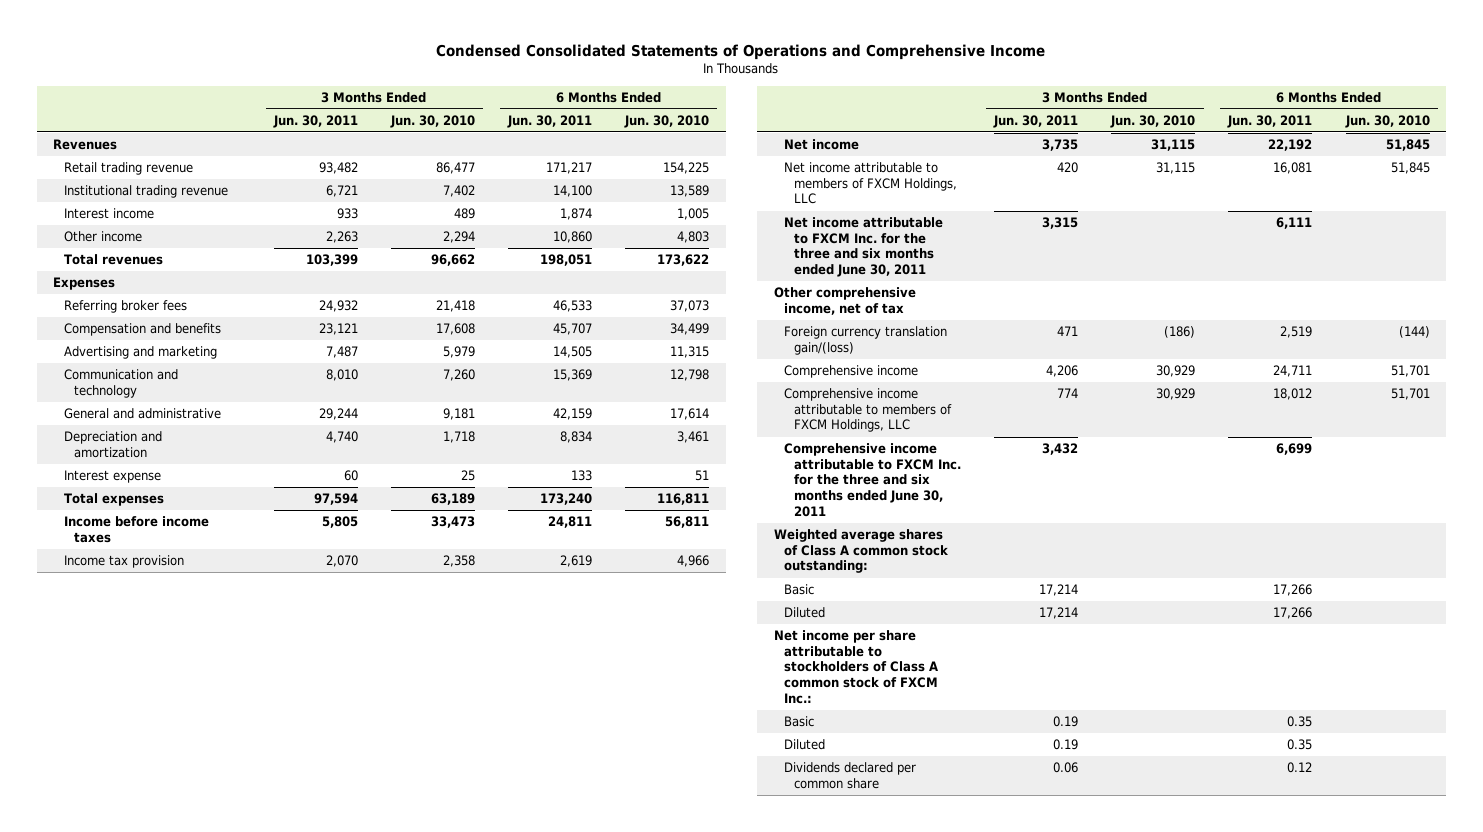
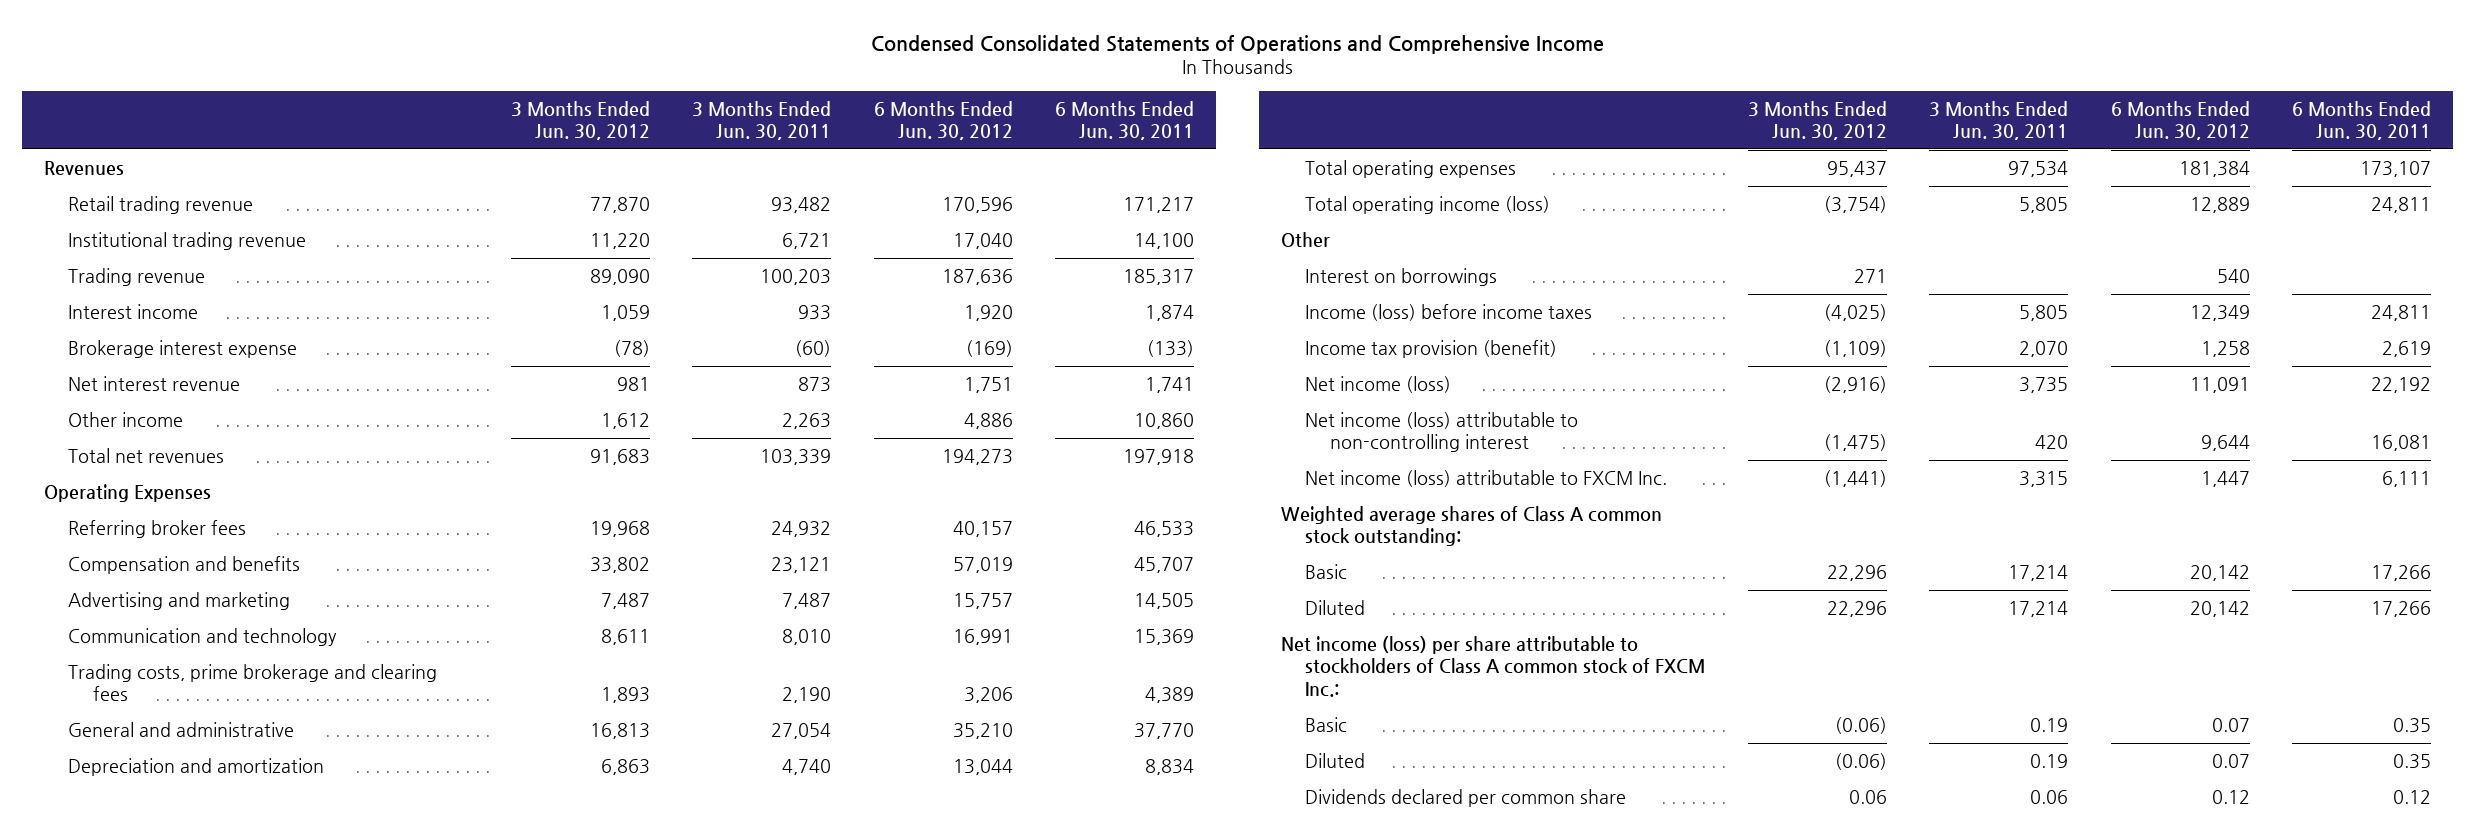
- | 3 Months Ended Jun. 30, 2011 | 3 Months Ended Jun. 30, 2010 | 6 Months Ended Jun. 30, 2011 | 6 Months Ended Jun. 30, 2010
+ | 3 Months Ended Jun. 30, 2012 | 3 Months Ended Jun. 30, 2011 | 6 Months Ended Jun. 30, 2012 | 6 Months Ended Jun. 30, 2011
+ Trading revenue | 89,090 | 100,203 | 187,636 | 185,317
+ Brokerage interest expense | (78) | (60) | (169) | (133)
+ Net interest revenue | 981 | 873 | 1,751 | 1,741
- Total revenues | 103,399 | 96,662 | 198,051 | 173,622
- Expenses
+ Total net revenues | 91,683 | 103,339 | 194,273 | 197,918
+ Operating Expenses
- General and administrative | 29,244 | 9,181 | 42,159 | 17,614
+ Trading costs, prime brokerage and clearing fees | 1,893 | 2,190 | 3,206 | 4,389
+ General and administrative | 16,813 | 27,054 | 35,210 | 37,770
- Interest expense | 60 | 25 | 133 | 51
- Total expenses | 97,594 | 63,189 | 173,240 | 116,811
- Income before income taxes | 5,805 | 33,473 | 24,811 | 56,811
- Income tax provision | 2,070 | 2,358 | 2,619 | 4,966
- Net income | 3,735 | 31,115 | 22,192 | 51,845
- Net income attributable to members of FXCM Holdings, LLC | 420 | 31,115 | 16,081 | 51,845
- Net income attributable to FXCM Inc. for the three and six months ended June 30, 2011 | 3,315 | | 6,111 |
- Other comprehensive income, net of tax
- Foreign currency translation gain/(loss) | 471 | (186) | 2,519 | (144)
- Comprehensive income | 4,206 | 30,929 | 24,711 | 51,701
- Comprehensive income attributable to members of FXCM Holdings, LLC | 774 | 30,929 | 18,012 | 51,701
- Comprehensive income attributable to FXCM Inc. for the three and six months ended June 30, 2011 | 3,432 | | 6,699 |
+ Total operating expenses | 95,437 | 97,534 | 181,384 | 173,107
+ Total operating income (loss) | (3,754) | 5,805 | 12,889 | 24,811
+ Other
+ Interest on borrowings | 271 | | 540 |
+ Income (loss) before income taxes | (4,025) | 5,805 | 12,349 | 24,811
+ Income tax provision (benefit) | (1,109) | 2,070 | 1,258 | 2,619
+ Net income (loss) | (2,916) | 3,735 | 11,091 | 22,192
+ Net income (loss) attributable to non-controlling interest | (1,475) | 420 | 9,644 | 16,081
+ Net income (loss) attributable to FXCM Inc. | (1,441) | 3,315 | 1,447 | 6,111
- Net income per share attributable to stockholders of Class A common stock of FXCM Inc.:
+ Net income (loss) per share attributable to stockholders of Class A common stock of FXCM Inc.:

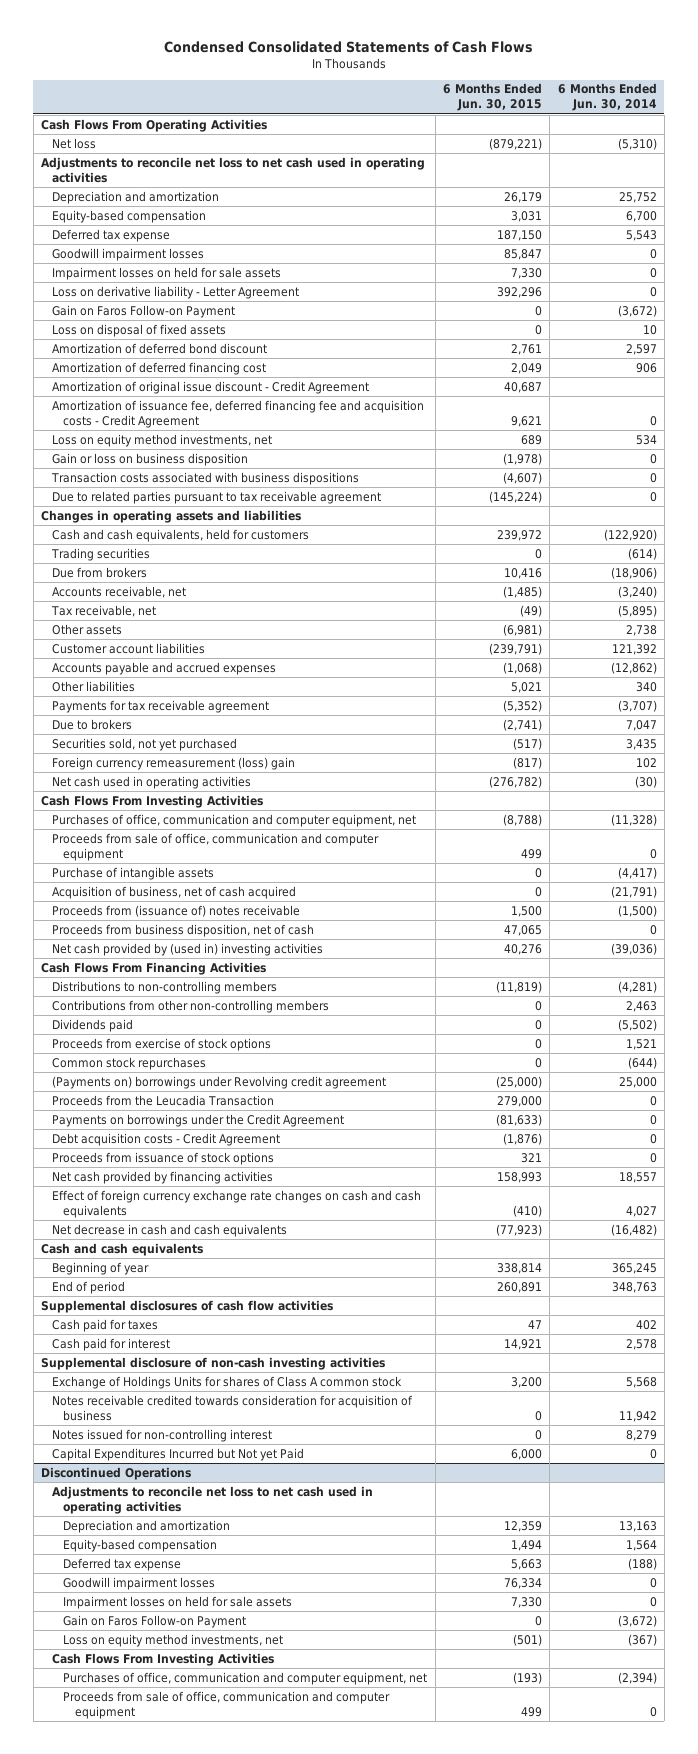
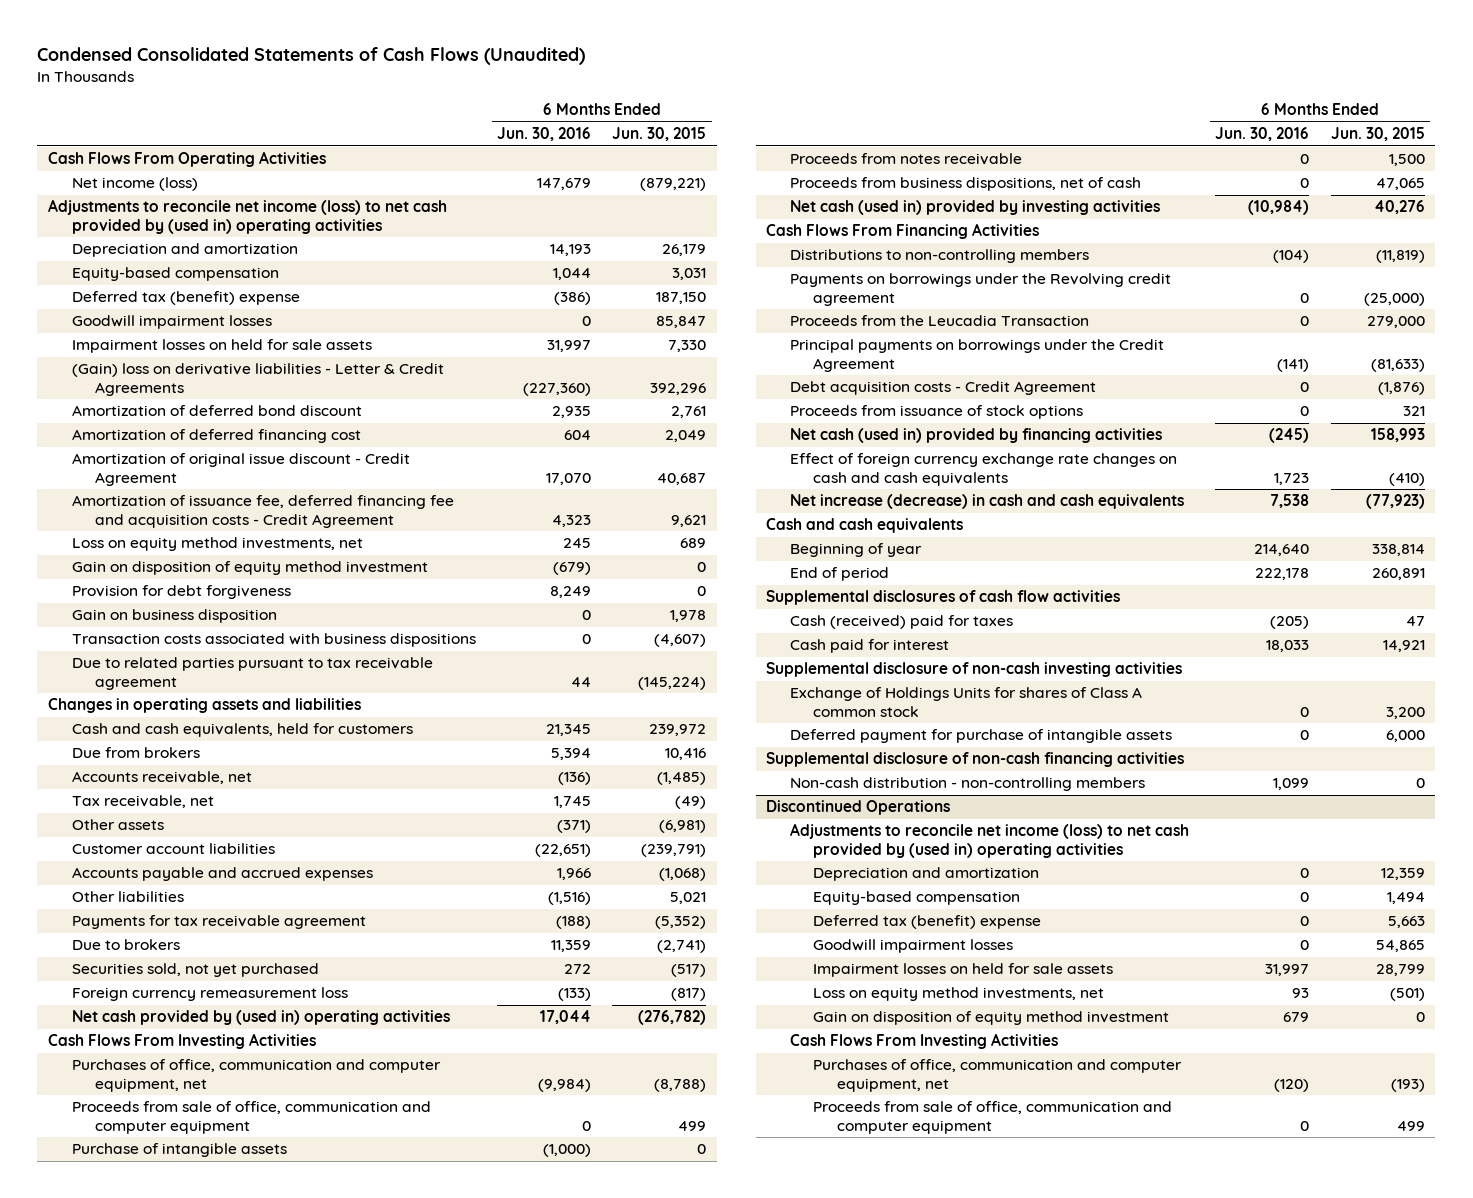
- Condensed Consolidated Statements of Cash Flows
+ Condensed Consolidated Statements of Cash Flows (Unaudited)
- | 6 Months Ended Jun. 30, 2015 | 6 Months Ended Jun. 30, 2014
+ | 6 Months Ended Jun. 30, 2016 | 6 Months Ended Jun. 30, 2015
- Net loss | (879,221) | (5,310)
- Adjustments to reconcile net loss to net cash used in operating activities
+ Net income (loss) | 147,679 | (879,221)
+ Adjustments to reconcile net income (loss) to net cash provided by (used in) operating activities
- Deferred tax expense | 187,150 | 5,543
+ Deferred tax (benefit) expense | (386) | 187,150
- Loss on derivative liability - Letter Agreement | 392,296 | 0
- Gain on Faros Follow-on Payment | 0 | (3,672)
- Loss on disposal of fixed assets | 0 | 10
+ (Gain) loss on derivative liabilities - Letter & Credit Agreements | (227,360) | 392,296
- Gain or loss on business disposition | (1,978) | 0
+ Gain on disposition of equity method investment | (679) | 0
+ Provision for debt forgiveness | 8,249 | 0
+ Gain on business disposition | 0 | 1,978
- Trading securities | 0 | (614)
- Foreign currency remeasurement (loss) gain | (817) | 102
- Net cash used in operating activities | (276,782) | (30)
+ Foreign currency remeasurement loss | (133) | (817)
+ Net cash provided by (used in) operating activities | 17,044 | (276,782)
- Acquisition of business, net of cash acquired | 0 | (21,791)
- Proceeds from (issuance of) notes receivable | 1,500 | (1,500)
- Proceeds from business disposition, net of cash | 47,065 | 0
- Net cash provided by (used in) investing activities | 40,276 | (39,036)
+ Proceeds from notes receivable | 0 | 1,500
+ Proceeds from business dispositions, net of cash | 0 | 47,065
+ Net cash (used in) provided by investing activities | (10,984) | 40,276
- Contributions from other non-controlling members | 0 | 2,463
- Dividends paid | 0 | (5,502)
- Proceeds from exercise of stock options | 0 | 1,521
- Common stock repurchases | 0 | (644)
- (Payments on) borrowings under Revolving credit agreement | (25,000) | 25,000
+ Payments on borrowings under the Revolving credit agreement | 0 | (25,000)
- Payments on borrowings under the Credit Agreement | (81,633) | 0
+ Principal payments on borrowings under the Credit Agreement | (141) | (81,633)
- Net cash provided by financing activities | 158,993 | 18,557
+ Net cash (used in) provided by financing activities | (245) | 158,993
- Net decrease in cash and cash equivalents | (77,923) | (16,482)
+ Net increase (decrease) in cash and cash equivalents | 7,538 | (77,923)
- Cash paid for taxes | 47 | 402
+ Cash (received) paid for taxes | (205) | 47
- Notes receivable credited towards consideration for acquisition of business | 0 | 11,942
- Notes issued for non-controlling interest | 0 | 8,279
- Capital Expenditures Incurred but Not yet Paid | 6,000 | 0
+ Deferred payment for purchase of intangible assets | 0 | 6,000
+ Supplemental disclosure of non-cash financing activities
+ Non-cash distribution - non-controlling members | 1,099 | 0
@ Discontinued Operations
- Adjustments to reconcile net loss to net cash used in operating activities
+ Adjustments to reconcile net income (loss) to net cash provided by (used in) operating activities
- Deferred tax expense | 5,663 | (188)
- Goodwill impairment losses | 76,334 | 0
- Impairment losses on held for sale assets | 7,330 | 0
- Gain on Faros Follow-on Payment | 0 | (3,672)
+ Deferred tax (benefit) expense | 0 | 5,663
+ Goodwill impairment losses | 0 | 54,865
+ Impairment losses on held for sale assets | 31,997 | 28,799
+ Gain on disposition of equity method investment | 679 | 0

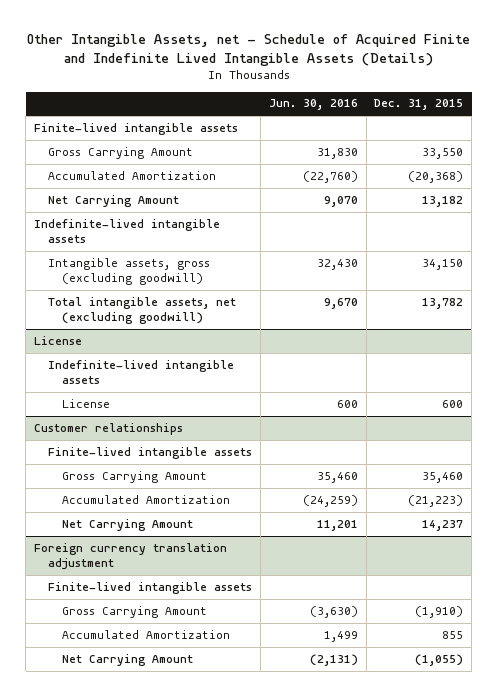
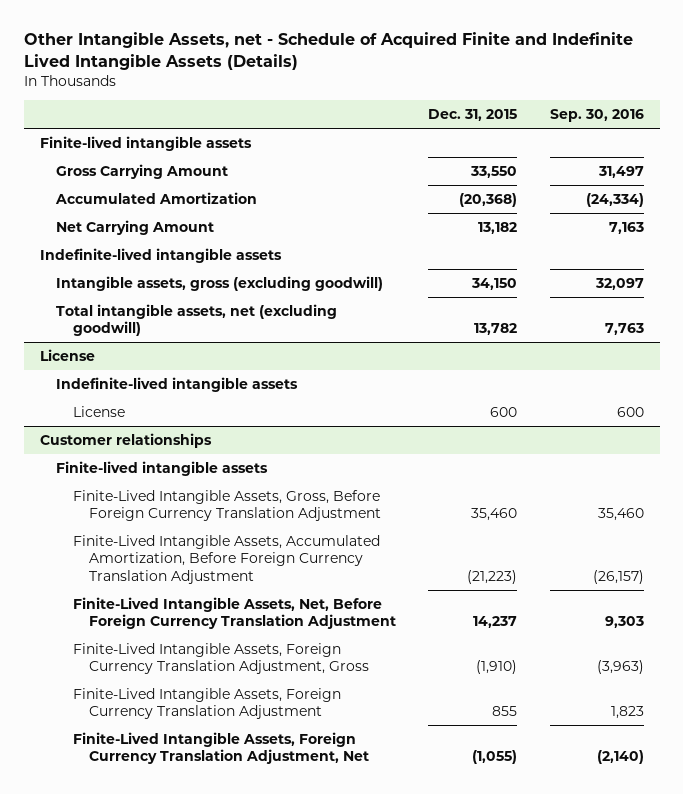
- | Jun. 30, 2016 | Dec. 31, 2015
+ | Dec. 31, 2015 | Sep. 30, 2016
@ Customer relationships
- Gross Carrying Amount | 35,460 | 35,460
- Accumulated Amortization | (24,259) | (21,223)
- Net Carrying Amount | 11,201 | 14,237
- Foreign currency translation adjustment
- Finite-lived intangible assets
- Gross Carrying Amount | (3,630) | (1,910)
- Accumulated Amortization | 1,499 | 855
- Net Carrying Amount | (2,131) | (1,055)
@ Customer relationships
+ Finite-Lived Intangible Assets, Gross, Before Foreign Currency Translation Adjustment | 35,460 | 35,460
+ Finite-Lived Intangible Assets, Accumulated Amortization, Before Foreign Currency Translation Adjustment | (21,223) | (26,157)
+ Finite-Lived Intangible Assets, Net, Before Foreign Currency Translation Adjustment | 14,237 | 9,303
+ Finite-Lived Intangible Assets, Foreign Currency Translation Adjustment, Gross | (1,910) | (3,963)
+ Finite-Lived Intangible Assets, Foreign Currency Translation Adjustment | 855 | 1,823
+ Finite-Lived Intangible Assets, Foreign Currency Translation Adjustment, Net | (1,055) | (2,140)

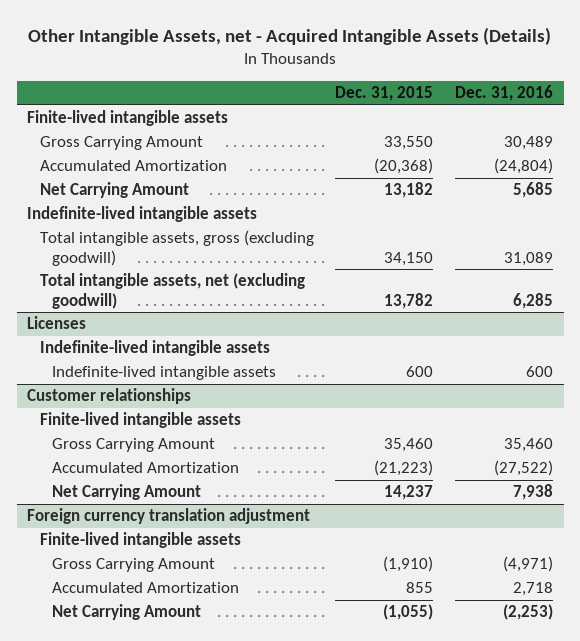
- Other Intangible Assets, net - Schedule of Acquired Finite and Indefinite Lived Intangible Assets (Details)
+ Other Intangible Assets, net - Acquired Intangible Assets (Details)
- | Dec. 31, 2015 | Sep. 30, 2016
+ | Dec. 31, 2015 | Dec. 31, 2016
- Intangible assets, gross (excluding goodwill) | 34,150 | 32,097
+ Total intangible assets, gross (excluding goodwill) | 34,150 | 31,089
- License
+ Licenses
- License | 600 | 600
+ Indefinite-lived intangible assets | 600 | 600
@ Customer relationships
- Finite-Lived Intangible Assets, Gross, Before Foreign Currency Translation Adjustment | 35,460 | 35,460
- Finite-Lived Intangible Assets, Accumulated Amortization, Before Foreign Currency Translation Adjustment | (21,223) | (26,157)
- Finite-Lived Intangible Assets, Net, Before Foreign Currency Translation Adjustment | 14,237 | 9,303
- Finite-Lived Intangible Assets, Foreign Currency Translation Adjustment, Gross | (1,910) | (3,963)
- Finite-Lived Intangible Assets, Foreign Currency Translation Adjustment | 855 | 1,823
- Finite-Lived Intangible Assets, Foreign Currency Translation Adjustment, Net | (1,055) | (2,140)
+ Gross Carrying Amount | 35,460 | 35,460
+ Accumulated Amortization | (21,223) | (27,522)
+ Net Carrying Amount | 14,237 | 7,938
+ Foreign currency translation adjustment
+ Finite-lived intangible assets
+ Gross Carrying Amount | (1,910) | (4,971)
+ Accumulated Amortization | 855 | 2,718
+ Net Carrying Amount | (1,055) | (2,253)

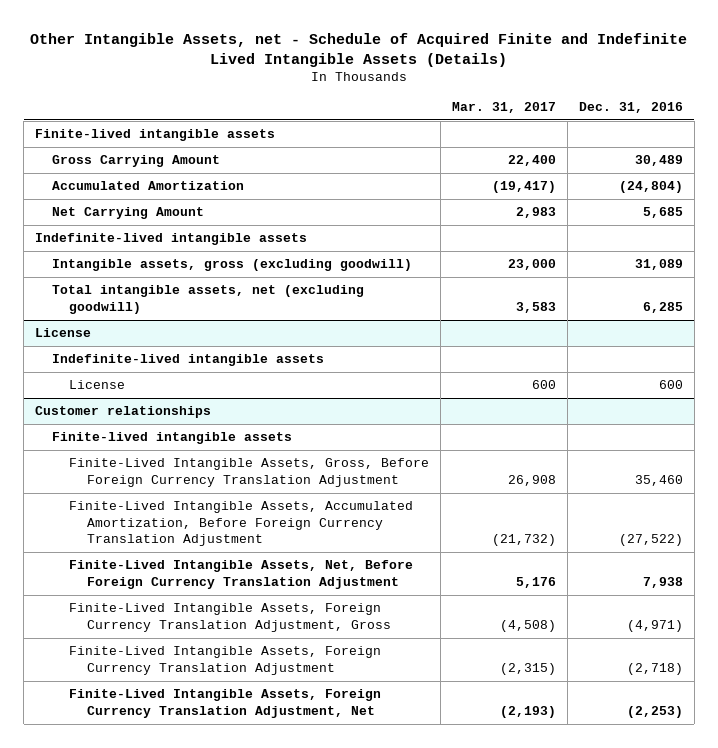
- Other Intangible Assets, net - Acquired Intangible Assets (Details)
+ Other Intangible Assets, net - Schedule of Acquired Finite and Indefinite Lived Intangible Assets (Details)
- | Dec. 31, 2015 | Dec. 31, 2016
+ | Mar. 31, 2017 | Dec. 31, 2016
- Total intangible assets, gross (excluding goodwill) | 34,150 | 31,089
+ Intangible assets, gross (excluding goodwill) | 23,000 | 31,089
- Licenses
+ License
- Indefinite-lived intangible assets | 600 | 600
+ License | 600 | 600
@ Customer relationships
- Gross Carrying Amount | 35,460 | 35,460
- Accumulated Amortization | (21,223) | (27,522)
- Net Carrying Amount | 14,237 | 7,938
- Foreign currency translation adjustment
- Finite-lived intangible assets
- Gross Carrying Amount | (1,910) | (4,971)
- Accumulated Amortization | 855 | 2,718
- Net Carrying Amount | (1,055) | (2,253)
@ Customer relationships
+ Finite-Lived Intangible Assets, Gross, Before Foreign Currency Translation Adjustment | 26,908 | 35,460
+ Finite-Lived Intangible Assets, Accumulated Amortization, Before Foreign Currency Translation Adjustment | (21,732) | (27,522)
+ Finite-Lived Intangible Assets, Net, Before Foreign Currency Translation Adjustment | 5,176 | 7,938
+ Finite-Lived Intangible Assets, Foreign Currency Translation Adjustment, Gross | (4,508) | (4,971)
+ Finite-Lived Intangible Assets, Foreign Currency Translation Adjustment | (2,315) | (2,718)
+ Finite-Lived Intangible Assets, Foreign Currency Translation Adjustment, Net | (2,193) | (2,253)

